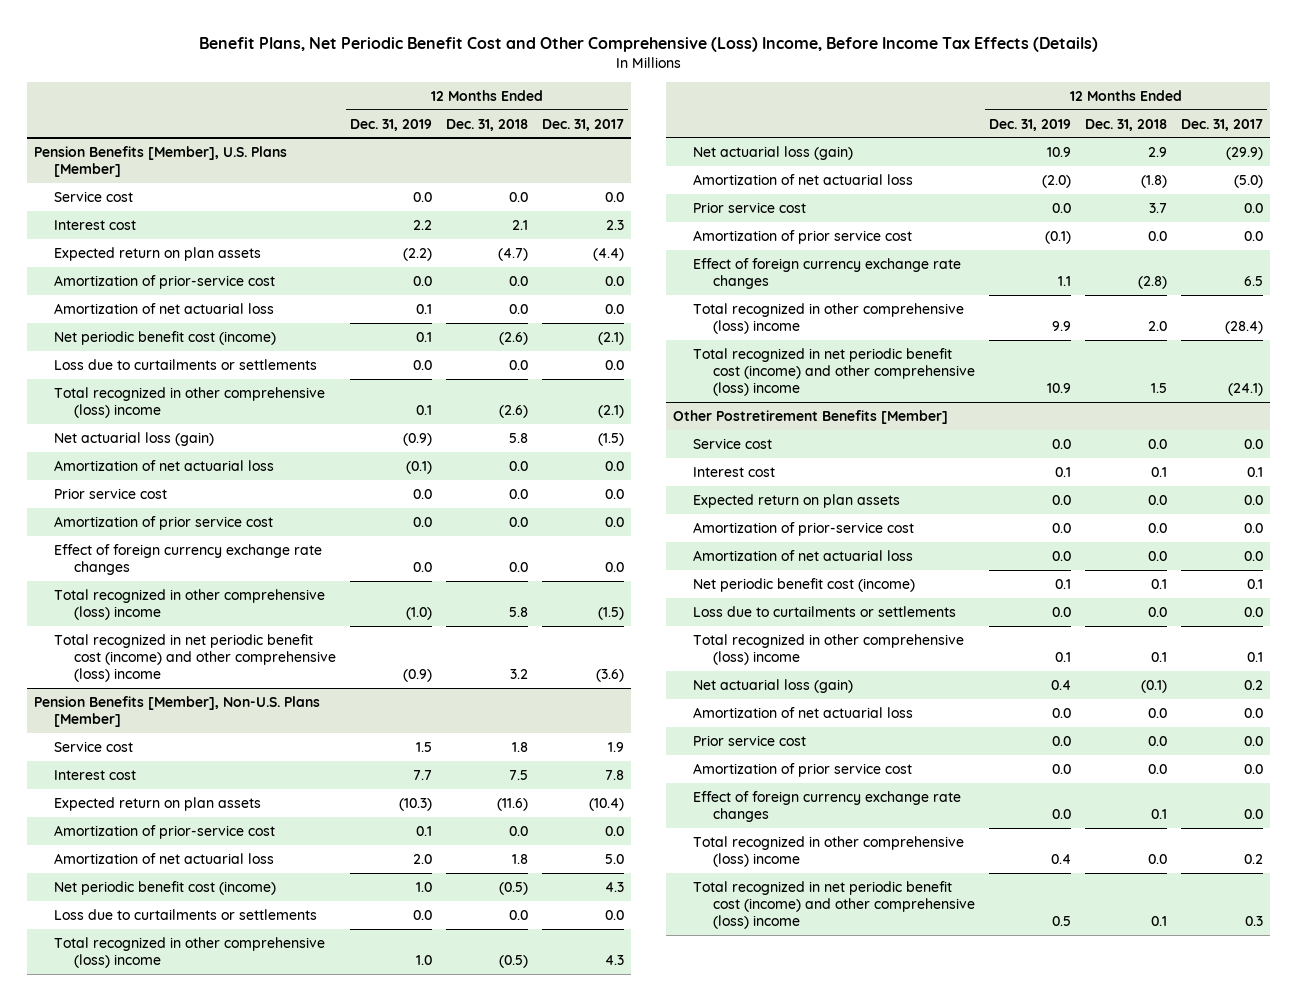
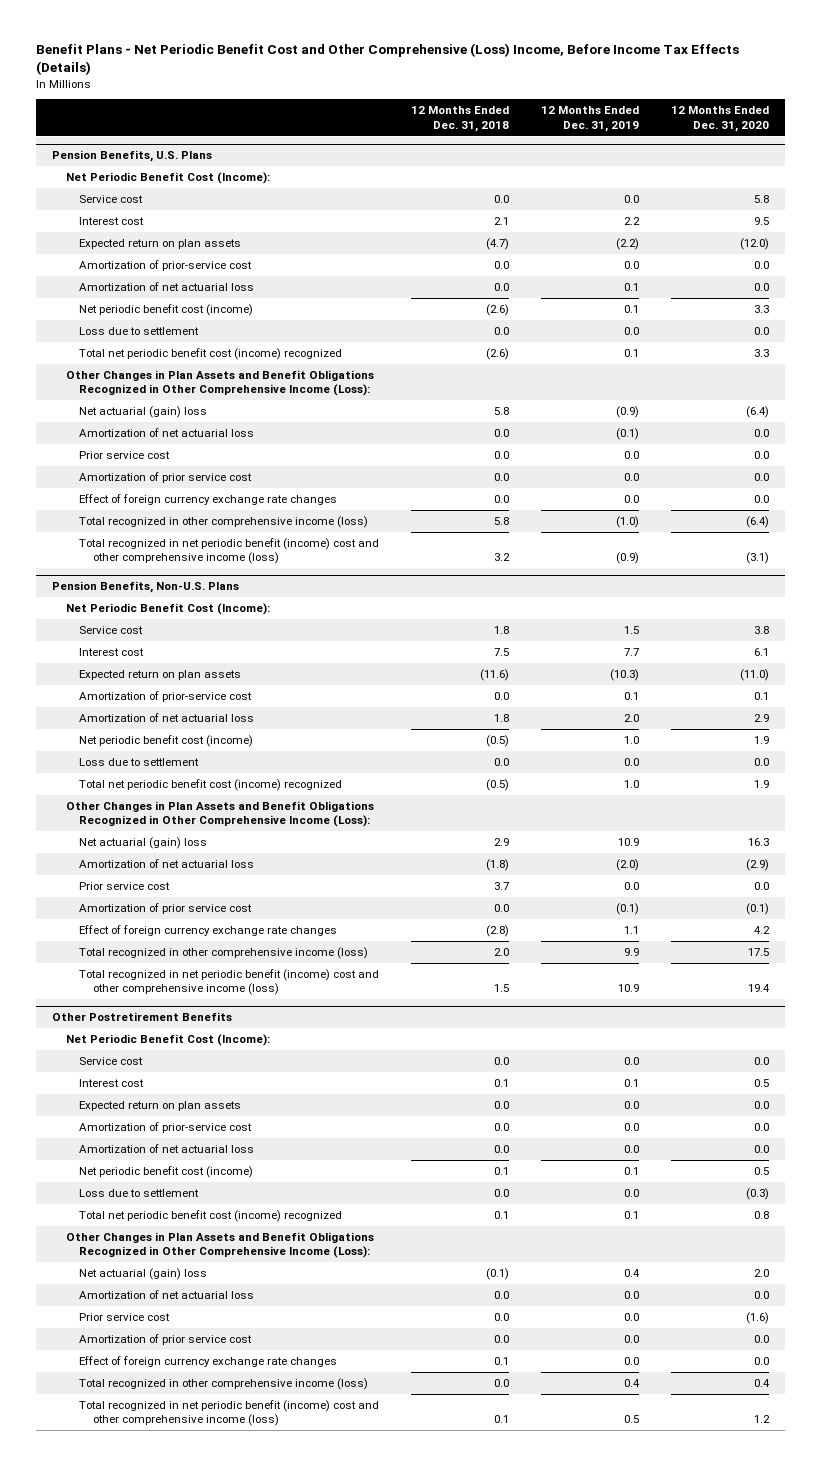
- Benefit Plans, Net Periodic Benefit Cost and Other Comprehensive (Loss) Income, Before Income Tax Effects (Details)
+ Benefit Plans - Net Periodic Benefit Cost and Other Comprehensive (Loss) Income, Before Income Tax Effects (Details)
- | 12 Months Ended Dec. 31, 2019 | 12 Months Ended Dec. 31, 2018 | 12 Months Ended Dec. 31, 2017
+ | 12 Months Ended Dec. 31, 2018 | 12 Months Ended Dec. 31, 2019 | 12 Months Ended Dec. 31, 2020
- Pension Benefits [Member], U.S. Plans [Member]
+ Pension Benefits, U.S. Plans
+ Net Periodic Benefit Cost (Income):
- Loss due to curtailments or settlements | 0.0 | 0.0 | 0.0
- Total recognized in other comprehensive (loss) income | 0.1 | (2.6) | (2.1)
- Net actuarial loss (gain) | (0.9) | 5.8 | (1.5)
+ Loss due to settlement | 0.0 | 0.0 | 0.0
+ Total net periodic benefit cost (income) recognized | (2.6) | 0.1 | 3.3
+ Other Changes in Plan Assets and Benefit Obligations Recognized in Other Comprehensive Income (Loss):
+ Net actuarial (gain) loss | 5.8 | (0.9) | (6.4)
- Total recognized in other comprehensive (loss) income | (1.0) | 5.8 | (1.5)
- Total recognized in net periodic benefit cost (income) and other comprehensive (loss) income | (0.9) | 3.2 | (3.6)
- Pension Benefits [Member], Non-U.S. Plans [Member]
+ Total recognized in other comprehensive income (loss) | 5.8 | (1.0) | (6.4)
+ Total recognized in net periodic benefit (income) cost and other comprehensive income (loss) | 3.2 | (0.9) | (3.1)
+ Pension Benefits, Non-U.S. Plans
+ Net Periodic Benefit Cost (Income):
- Loss due to curtailments or settlements | 0.0 | 0.0 | 0.0
- Total recognized in other comprehensive (loss) income | 1.0 | (0.5) | 4.3
- Net actuarial loss (gain) | 10.9 | 2.9 | (29.9)
+ Loss due to settlement | 0.0 | 0.0 | 0.0
+ Total net periodic benefit cost (income) recognized | (0.5) | 1.0 | 1.9
+ Other Changes in Plan Assets and Benefit Obligations Recognized in Other Comprehensive Income (Loss):
+ Net actuarial (gain) loss | 2.9 | 10.9 | 16.3
- Total recognized in other comprehensive (loss) income | 9.9 | 2.0 | (28.4)
- Total recognized in net periodic benefit cost (income) and other comprehensive (loss) income | 10.9 | 1.5 | (24.1)
- Other Postretirement Benefits [Member]
+ Total recognized in other comprehensive income (loss) | 2.0 | 9.9 | 17.5
+ Total recognized in net periodic benefit (income) cost and other comprehensive income (loss) | 1.5 | 10.9 | 19.4
+ Other Postretirement Benefits
+ Net Periodic Benefit Cost (Income):
- Loss due to curtailments or settlements | 0.0 | 0.0 | 0.0
- Total recognized in other comprehensive (loss) income | 0.1 | 0.1 | 0.1
- Net actuarial loss (gain) | 0.4 | (0.1) | 0.2
+ Loss due to settlement | 0.0 | 0.0 | (0.3)
+ Total net periodic benefit cost (income) recognized | 0.1 | 0.1 | 0.8
+ Other Changes in Plan Assets and Benefit Obligations Recognized in Other Comprehensive Income (Loss):
+ Net actuarial (gain) loss | (0.1) | 0.4 | 2.0
- Total recognized in other comprehensive (loss) income | 0.4 | 0.0 | 0.2
- Total recognized in net periodic benefit cost (income) and other comprehensive (loss) income | 0.5 | 0.1 | 0.3
+ Total recognized in other comprehensive income (loss) | 0.0 | 0.4 | 0.4
+ Total recognized in net periodic benefit (income) cost and other comprehensive income (loss) | 0.1 | 0.5 | 1.2

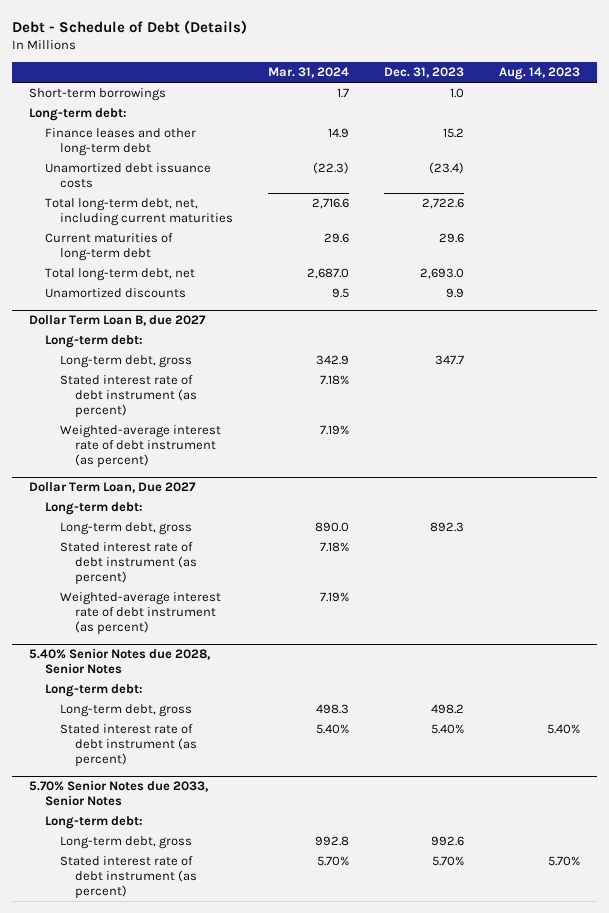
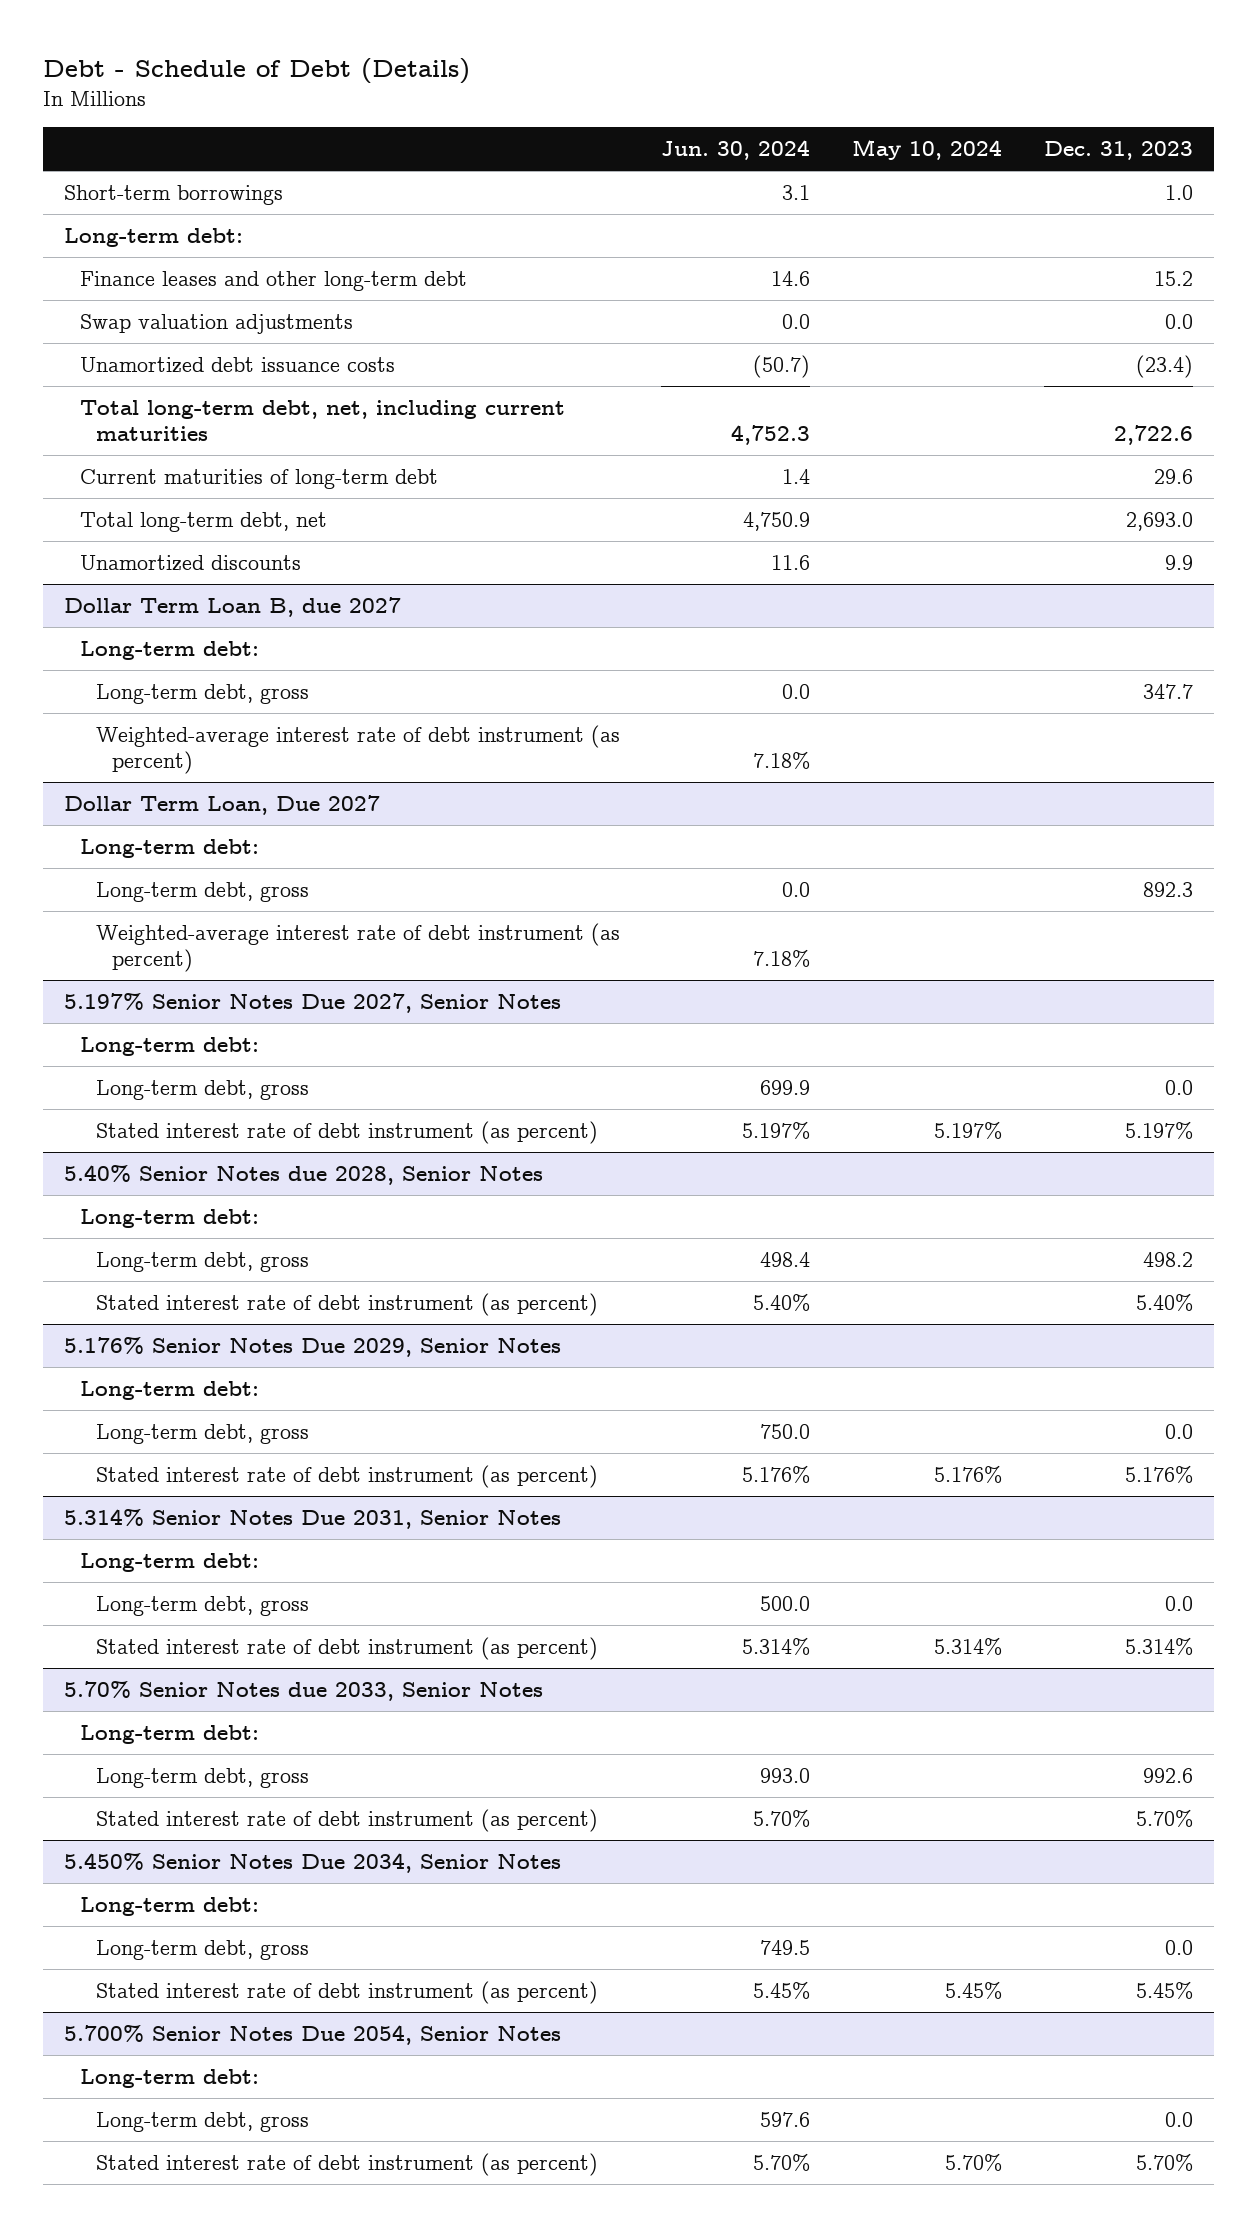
- | Mar. 31, 2024 | Dec. 31, 2023 | Aug. 14, 2023
+ | Jun. 30, 2024 | May 10, 2024 | Dec. 31, 2023
+ Swap valuation adjustments | 0.0 | | 0.0
@ Dollar Term Loan B, due 2027
- Stated interest rate of debt instrument (as percent) | 7.18% | |
@ Dollar Term Loan, Due 2027
- Stated interest rate of debt instrument (as percent) | 7.18% | |
+ 5.197% Senior Notes Due 2027, Senior Notes
+ Long-term debt:
+ Long-term debt, gross | 699.9 | | 0.0
+ Stated interest rate of debt instrument (as percent) | 5.197% | 5.197% | 5.197%
+ 5.176% Senior Notes Due 2029, Senior Notes
+ Long-term debt:
+ Long-term debt, gross | 750.0 | | 0.0
+ Stated interest rate of debt instrument (as percent) | 5.176% | 5.176% | 5.176%
+ 5.314% Senior Notes Due 2031, Senior Notes
+ Long-term debt:
+ Long-term debt, gross | 500.0 | | 0.0
+ Stated interest rate of debt instrument (as percent) | 5.314% | 5.314% | 5.314%
+ 5.450% Senior Notes Due 2034, Senior Notes
+ Long-term debt:
+ Long-term debt, gross | 749.5 | | 0.0
+ Stated interest rate of debt instrument (as percent) | 5.45% | 5.45% | 5.45%
+ 5.700% Senior Notes Due 2054, Senior Notes
+ Long-term debt:
+ Long-term debt, gross | 597.6 | | 0.0
+ Stated interest rate of debt instrument (as percent) | 5.70% | 5.70% | 5.70%

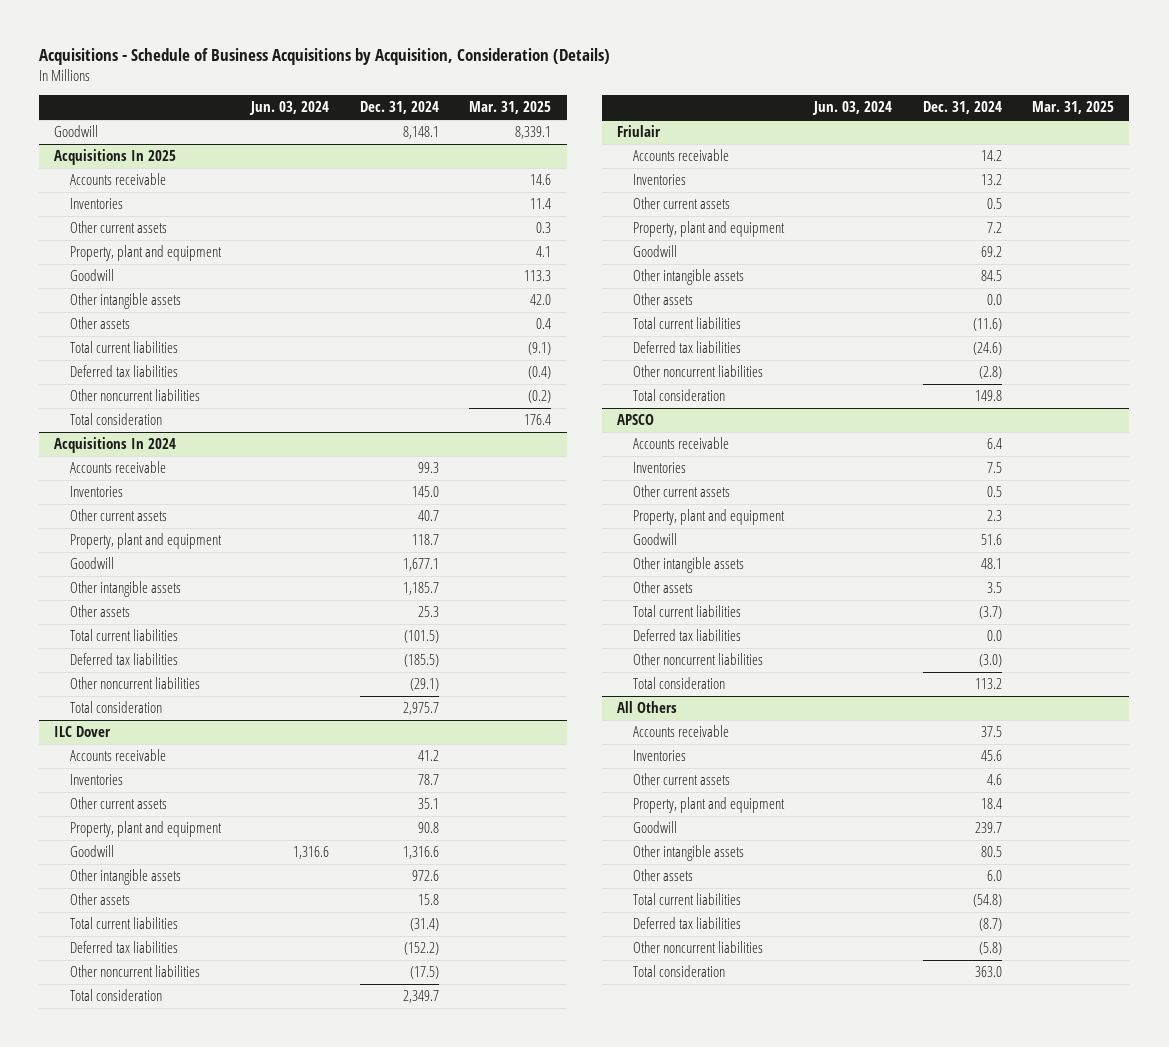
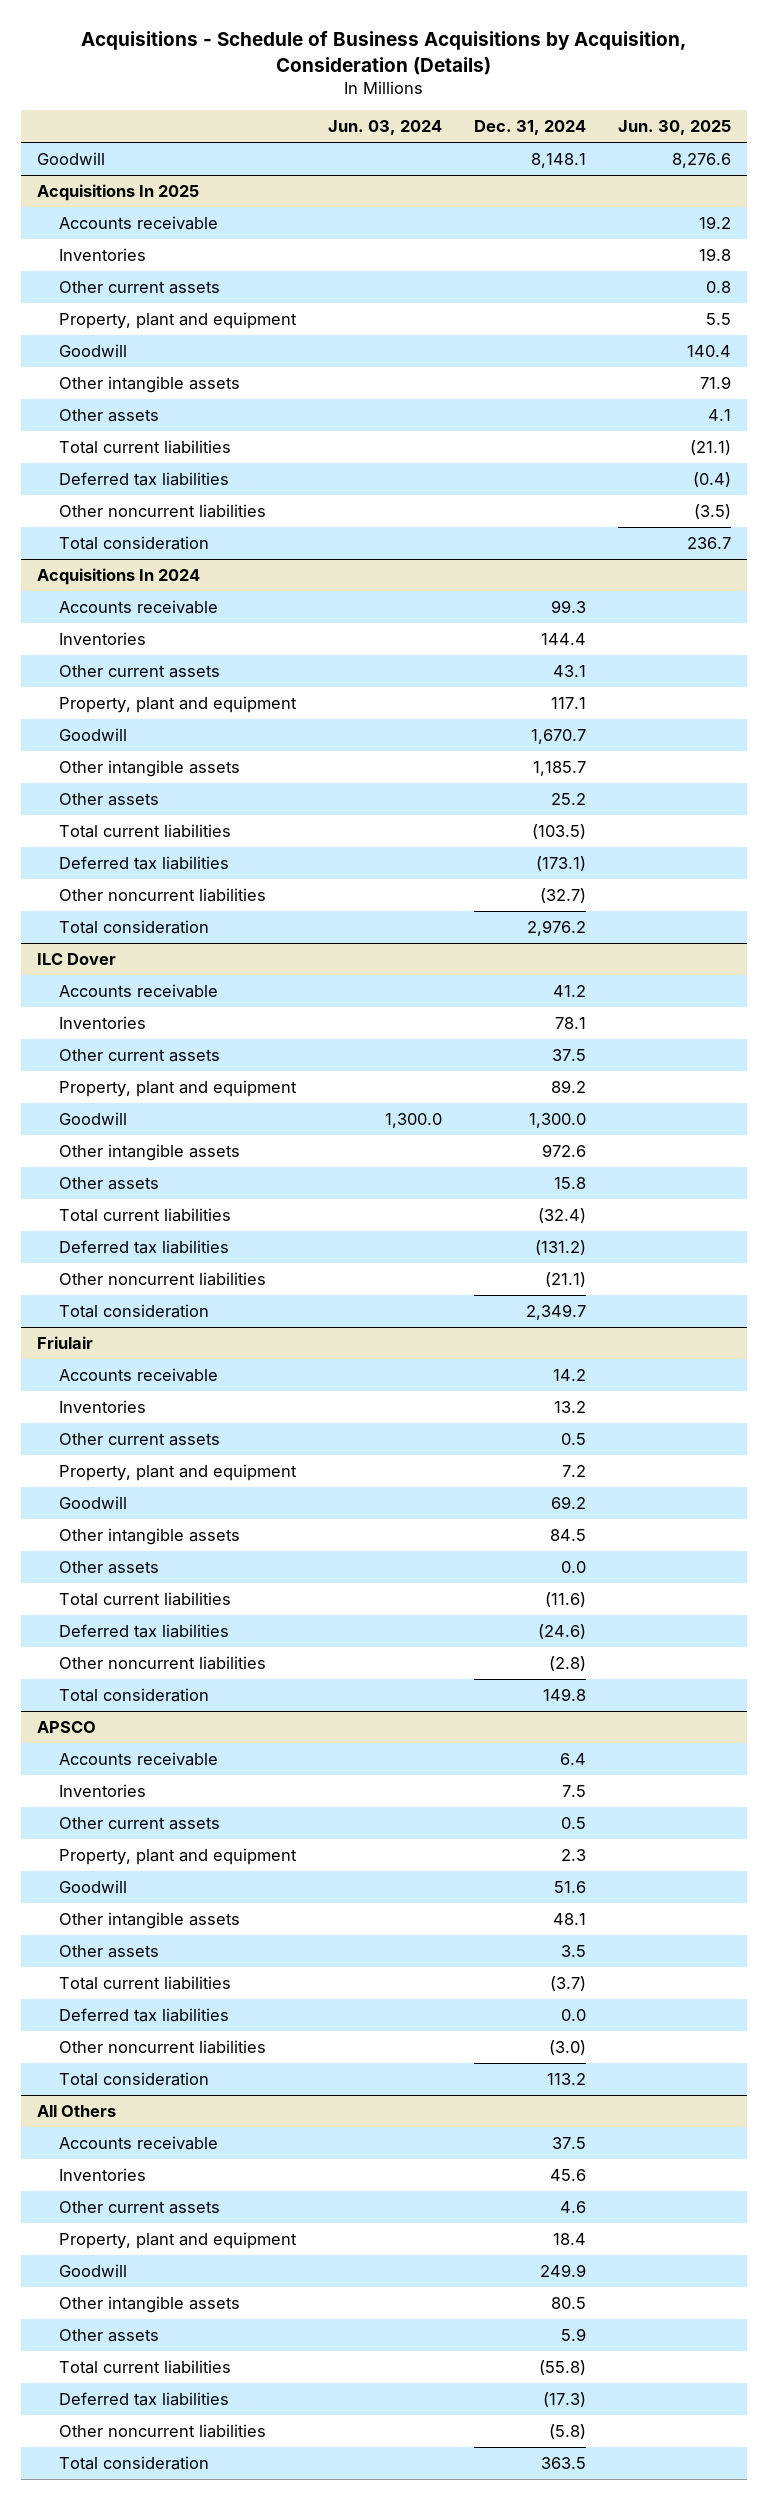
- | Jun. 03, 2024 | Dec. 31, 2024 | Mar. 31, 2025
+ | Jun. 03, 2024 | Dec. 31, 2024 | Jun. 30, 2025
@ Acquisitions In 2024
- Inventories | | 145.0 |
- Other current assets | | 40.7 |
- Property, plant and equipment | | 118.7 |
- Goodwill | | 1,677.1 |
+ Inventories | | 144.4 |
+ Other current assets | | 43.1 |
+ Property, plant and equipment | | 117.1 |
+ Goodwill | | 1,670.7 |
- Other assets | | 25.3 |
- Total current liabilities | | (101.5) |
- Deferred tax liabilities | | (185.5) |
- Other noncurrent liabilities | | (29.1) |
- Total consideration | | 2,975.7 |
+ Other assets | | 25.2 |
+ Total current liabilities | | (103.5) |
+ Deferred tax liabilities | | (173.1) |
+ Other noncurrent liabilities | | (32.7) |
+ Total consideration | | 2,976.2 |
@ ILC Dover
- Inventories | | 78.7 |
- Other current assets | | 35.1 |
- Property, plant and equipment | | 90.8 |
- Goodwill | 1,316.6 | 1,316.6 |
+ Inventories | | 78.1 |
+ Other current assets | | 37.5 |
+ Property, plant and equipment | | 89.2 |
+ Goodwill | 1,300.0 | 1,300.0 |
- Total current liabilities | | (31.4) |
- Deferred tax liabilities | | (152.2) |
- Other noncurrent liabilities | | (17.5) |
+ Total current liabilities | | (32.4) |
+ Deferred tax liabilities | | (131.2) |
+ Other noncurrent liabilities | | (21.1) |
@ All Others
- Goodwill | | 239.7 |
+ Goodwill | | 249.9 |
- Other assets | | 6.0 |
- Total current liabilities | | (54.8) |
- Deferred tax liabilities | | (8.7) |
+ Other assets | | 5.9 |
+ Total current liabilities | | (55.8) |
+ Deferred tax liabilities | | (17.3) |
- Total consideration | | 363.0 |
+ Total consideration | | 363.5 |

